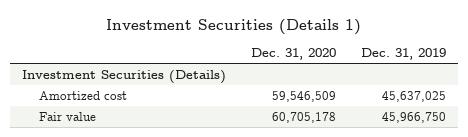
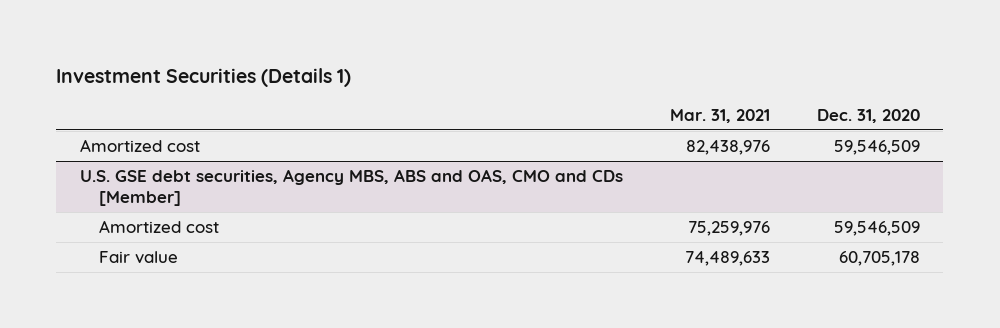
- | Dec. 31, 2020 | Dec. 31, 2019
+ | Mar. 31, 2021 | Dec. 31, 2020
- Investment Securities (Details)
+ U.S. GSE debt securities, Agency MBS, ABS and OAS, CMO and CDs [Member]
+ Amortized cost | 75,259,976 | 59,546,509

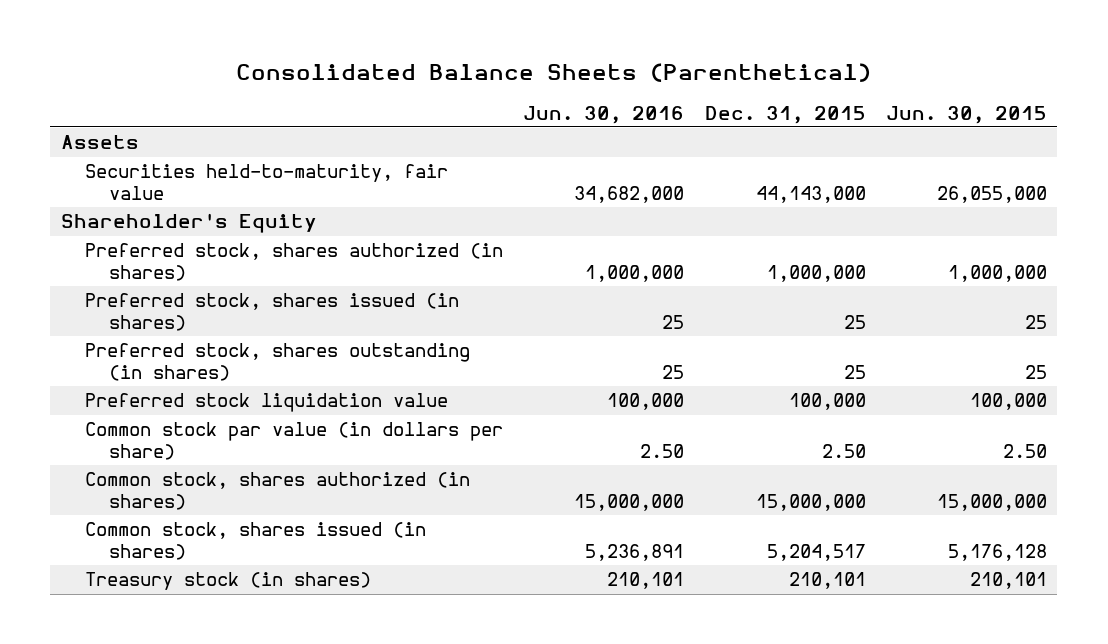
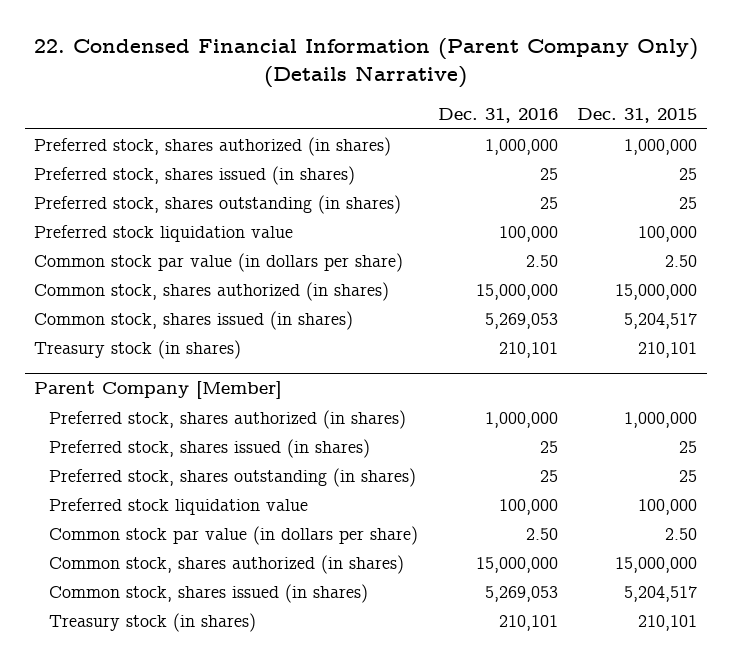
- Consolidated Balance Sheets (Parenthetical)
+ 22. Condensed Financial Information (Parent Company Only) (Details Narrative)
- | Jun. 30, 2016 | Dec. 31, 2015 | Jun. 30, 2015
+ | Dec. 31, 2016 | Dec. 31, 2015
- Assets
- Securities held-to-maturity, fair value | 34,682,000 | 44,143,000 | 26,055,000
- Shareholder's Equity
+ Parent Company [Member]
+ Preferred stock, shares authorized (in shares) | 1,000,000 | 1,000,000
+ Preferred stock, shares issued (in shares) | 25 | 25
+ Preferred stock, shares outstanding (in shares) | 25 | 25
+ Preferred stock liquidation value | 100,000 | 100,000
+ Common stock par value (in dollars per share) | 2.50 | 2.50
+ Common stock, shares authorized (in shares) | 15,000,000 | 15,000,000
+ Common stock, shares issued (in shares) | 5,269,053 | 5,204,517
+ Treasury stock (in shares) | 210,101 | 210,101

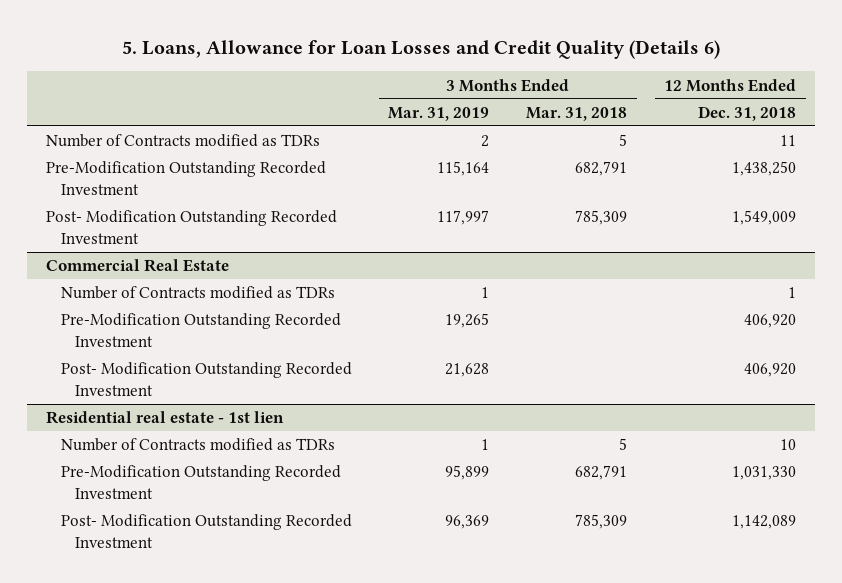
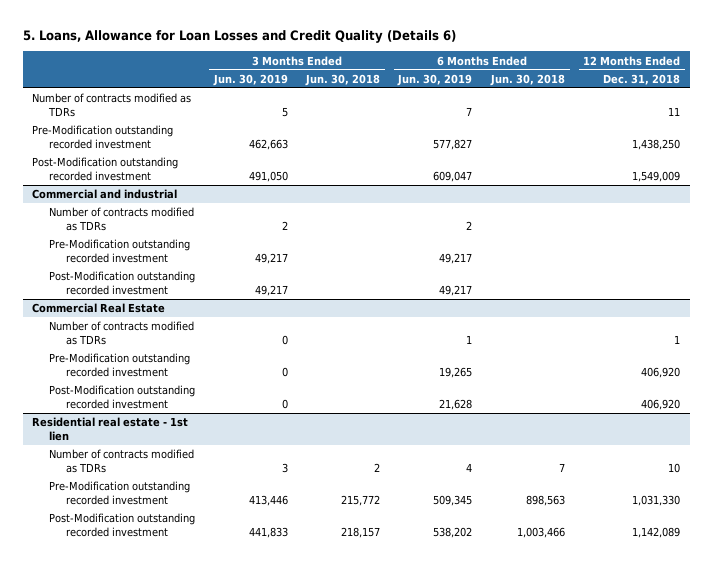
- | 3 Months Ended Mar. 31, 2019 | 3 Months Ended Mar. 31, 2018 | 12 Months Ended Dec. 31, 2018
+ | 3 Months Ended Jun. 30, 2019 | 3 Months Ended Jun. 30, 2018 | 6 Months Ended Jun. 30, 2019 | 6 Months Ended Jun. 30, 2018 | 12 Months Ended Dec. 31, 2018
- Number of Contracts modified as TDRs | 2 | 5 | 11
- Pre-Modification Outstanding Recorded Investment | 115,164 | 682,791 | 1,438,250
- Post- Modification Outstanding Recorded Investment | 117,997 | 785,309 | 1,549,009
+ Number of contracts modified as TDRs | 5 | | 7 | | 11
+ Pre-Modification outstanding recorded investment | 462,663 | | 577,827 | | 1,438,250
+ Post-Modification outstanding recorded investment | 491,050 | | 609,047 | | 1,549,009
+ Commercial and industrial
+ Number of contracts modified as TDRs | 2 | | 2 | |
+ Pre-Modification outstanding recorded investment | 49,217 | | 49,217 | |
+ Post-Modification outstanding recorded investment | 49,217 | | 49,217 | |
@ Commercial Real Estate
- Number of Contracts modified as TDRs | 1 | | 1
- Pre-Modification Outstanding Recorded Investment | 19,265 | | 406,920
- Post- Modification Outstanding Recorded Investment | 21,628 | | 406,920
+ Number of contracts modified as TDRs | 0 | | 1 | | 1
+ Pre-Modification outstanding recorded investment | 0 | | 19,265 | | 406,920
+ Post-Modification outstanding recorded investment | 0 | | 21,628 | | 406,920
@ Residential real estate - 1st lien
- Number of Contracts modified as TDRs | 1 | 5 | 10
- Pre-Modification Outstanding Recorded Investment | 95,899 | 682,791 | 1,031,330
- Post- Modification Outstanding Recorded Investment | 96,369 | 785,309 | 1,142,089
+ Number of contracts modified as TDRs | 3 | 2 | 4 | 7 | 10
+ Pre-Modification outstanding recorded investment | 413,446 | 215,772 | 509,345 | 898,563 | 1,031,330
+ Post-Modification outstanding recorded investment | 441,833 | 218,157 | 538,202 | 1,003,466 | 1,142,089

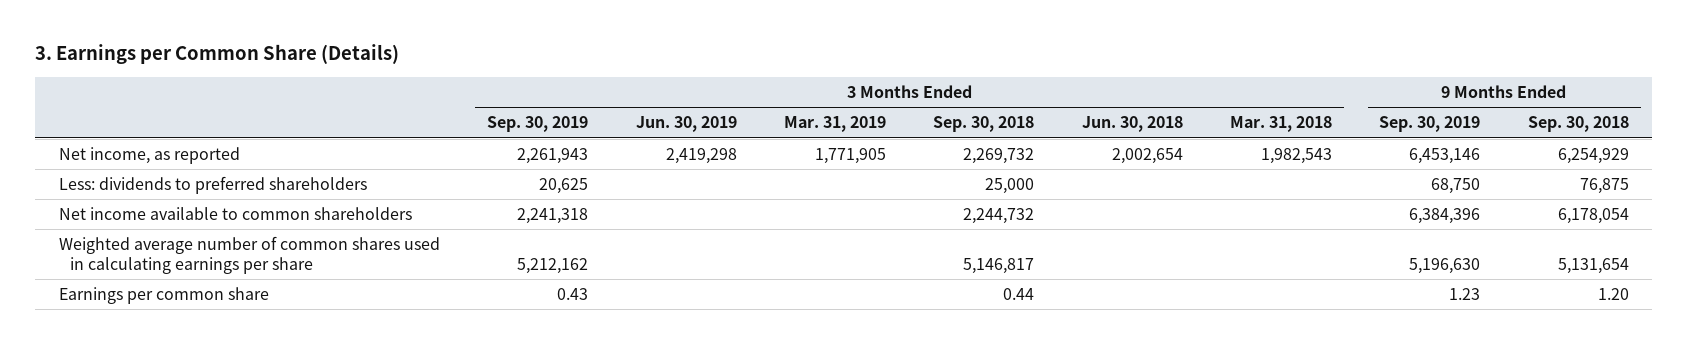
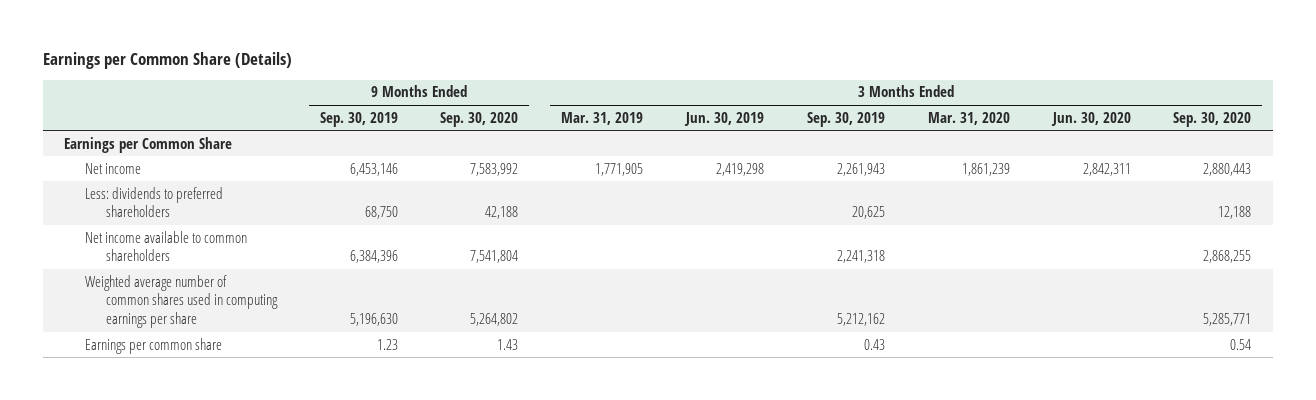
- 3. Earnings per Common Share (Details)
+ Earnings per Common Share (Details)
- | 3 Months Ended Sep. 30, 2019 | 3 Months Ended Jun. 30, 2019 | 3 Months Ended Mar. 31, 2019 | 3 Months Ended Sep. 30, 2018 | 3 Months Ended Jun. 30, 2018 | 3 Months Ended Mar. 31, 2018 | 9 Months Ended Sep. 30, 2019 | 9 Months Ended Sep. 30, 2018
+ | 9 Months Ended Sep. 30, 2019 | 9 Months Ended Sep. 30, 2020 | 3 Months Ended Mar. 31, 2019 | 3 Months Ended Jun. 30, 2019 | 3 Months Ended Sep. 30, 2019 | 3 Months Ended Mar. 31, 2020 | 3 Months Ended Jun. 30, 2020 | 3 Months Ended Sep. 30, 2020
- Net income, as reported | 2,261,943 | 2,419,298 | 1,771,905 | 2,269,732 | 2,002,654 | 1,982,543 | 6,453,146 | 6,254,929
+ Earnings per Common Share
+ Net income | 6,453,146 | 7,583,992 | 1,771,905 | 2,419,298 | 2,261,943 | 1,861,239 | 2,842,311 | 2,880,443
- Weighted average number of common shares used in calculating earnings per share | 5,212,162 | | | 5,146,817 | | | 5,196,630 | 5,131,654
+ Weighted average number of common shares used in computing earnings per share | 5,196,630 | 5,264,802 | | | 5,212,162 | | | 5,285,771

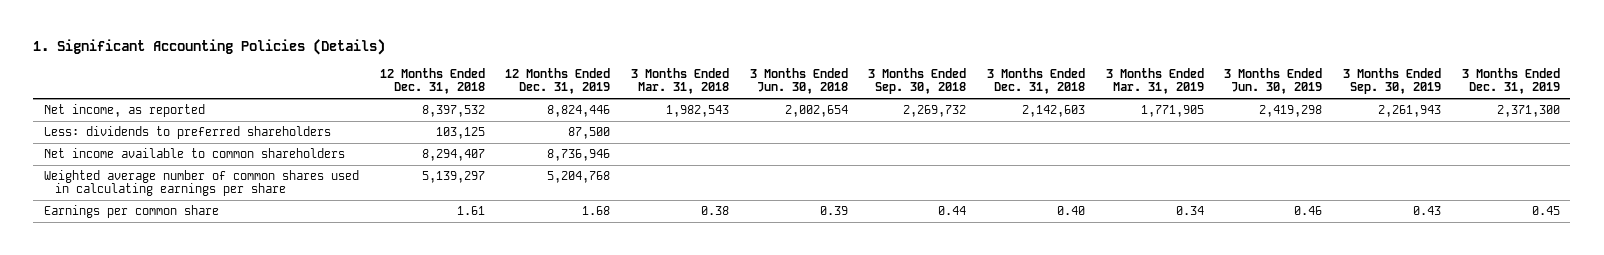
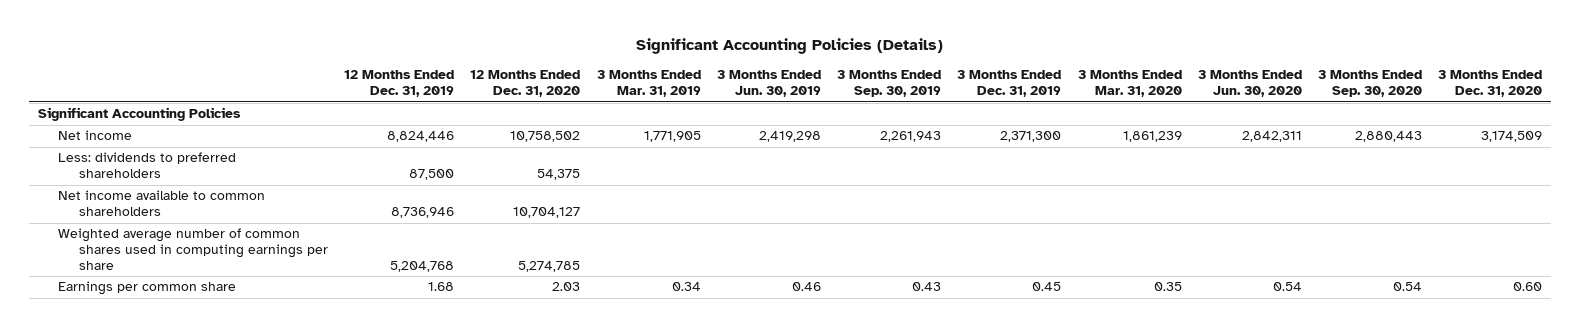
- 1. Significant Accounting Policies (Details)
+ Significant Accounting Policies (Details)
- | 12 Months Ended Dec. 31, 2018 | 12 Months Ended Dec. 31, 2019 | 3 Months Ended Mar. 31, 2018 | 3 Months Ended Jun. 30, 2018 | 3 Months Ended Sep. 30, 2018 | 3 Months Ended Dec. 31, 2018 | 3 Months Ended Mar. 31, 2019 | 3 Months Ended Jun. 30, 2019 | 3 Months Ended Sep. 30, 2019 | 3 Months Ended Dec. 31, 2019
+ | 12 Months Ended Dec. 31, 2019 | 12 Months Ended Dec. 31, 2020 | 3 Months Ended Mar. 31, 2019 | 3 Months Ended Jun. 30, 2019 | 3 Months Ended Sep. 30, 2019 | 3 Months Ended Dec. 31, 2019 | 3 Months Ended Mar. 31, 2020 | 3 Months Ended Jun. 30, 2020 | 3 Months Ended Sep. 30, 2020 | 3 Months Ended Dec. 31, 2020
- Net income, as reported | 8,397,532 | 8,824,446 | 1,982,543 | 2,002,654 | 2,269,732 | 2,142,603 | 1,771,905 | 2,419,298 | 2,261,943 | 2,371,300
+ Significant Accounting Policies
+ Net income | 8,824,446 | 10,758,502 | 1,771,905 | 2,419,298 | 2,261,943 | 2,371,300 | 1,861,239 | 2,842,311 | 2,880,443 | 3,174,509
- Weighted average number of common shares used in calculating earnings per share | 5,139,297 | 5,204,768 | | | | | | | |
+ Weighted average number of common shares used in computing earnings per share | 5,204,768 | 5,274,785 | | | | | | | |

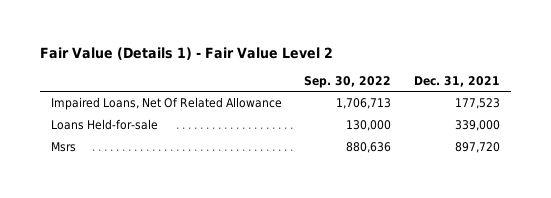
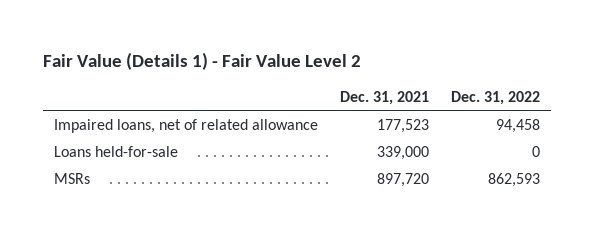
- | Sep. 30, 2022 | Dec. 31, 2021
+ | Dec. 31, 2021 | Dec. 31, 2022
- Impaired Loans, Net Of Related Allowance | 1,706,713 | 177,523
- Loans Held-for-sale | 130,000 | 339,000
- Msrs | 880,636 | 897,720
+ Impaired loans, net of related allowance | 177,523 | 94,458
+ Loans held-for-sale | 339,000 | 0
+ MSRs | 897,720 | 862,593

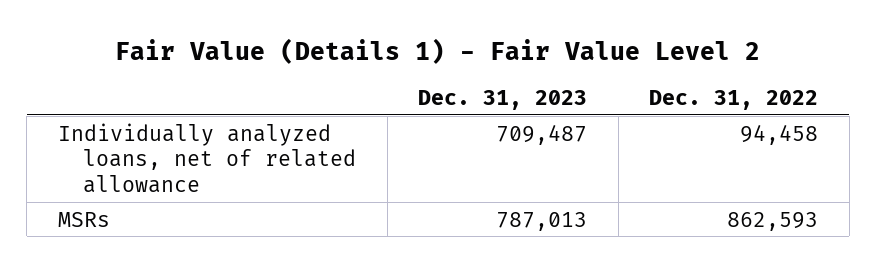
- | Dec. 31, 2021 | Dec. 31, 2022
+ | Dec. 31, 2023 | Dec. 31, 2022
- Impaired loans, net of related allowance | 177,523 | 94,458
- Loans held-for-sale | 339,000 | 0
+ Individually analyzed loans, net of related allowance | 709,487 | 94,458

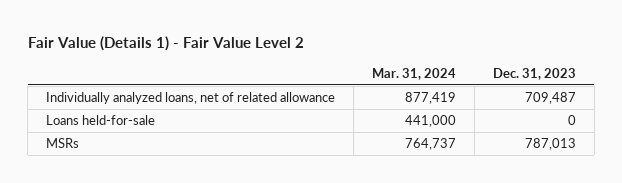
- | Dec. 31, 2023 | Dec. 31, 2022
+ | Mar. 31, 2024 | Dec. 31, 2023
+ Loans held-for-sale | 441,000 | 0

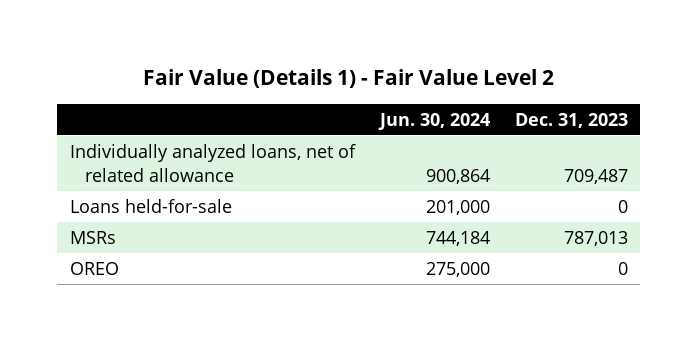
- | Mar. 31, 2024 | Dec. 31, 2023
+ | Jun. 30, 2024 | Dec. 31, 2023
+ OREO | 275,000 | 0

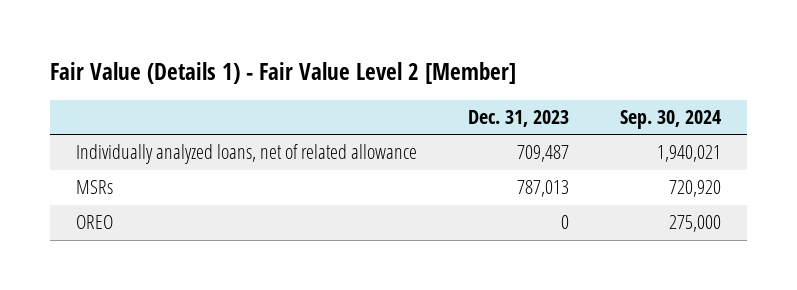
- Fair Value (Details 1) - Fair Value Level 2
+ Fair Value (Details 1) - Fair Value Level 2 [Member]
- | Jun. 30, 2024 | Dec. 31, 2023
+ | Dec. 31, 2023 | Sep. 30, 2024
- Loans held-for-sale | 201,000 | 0

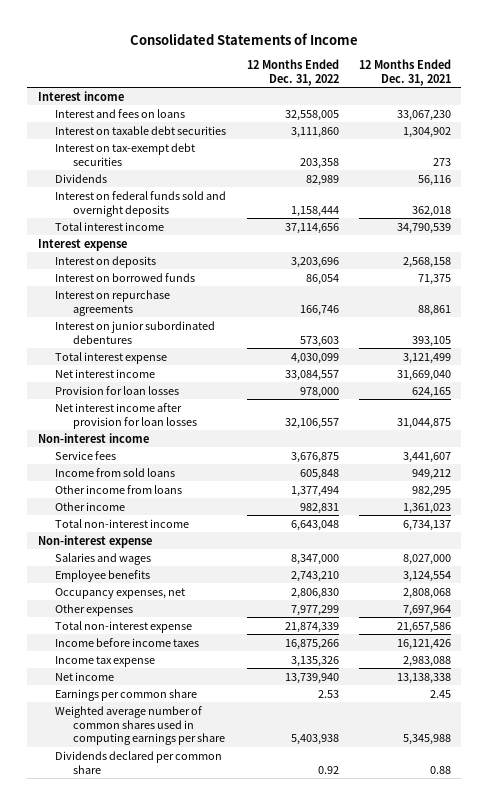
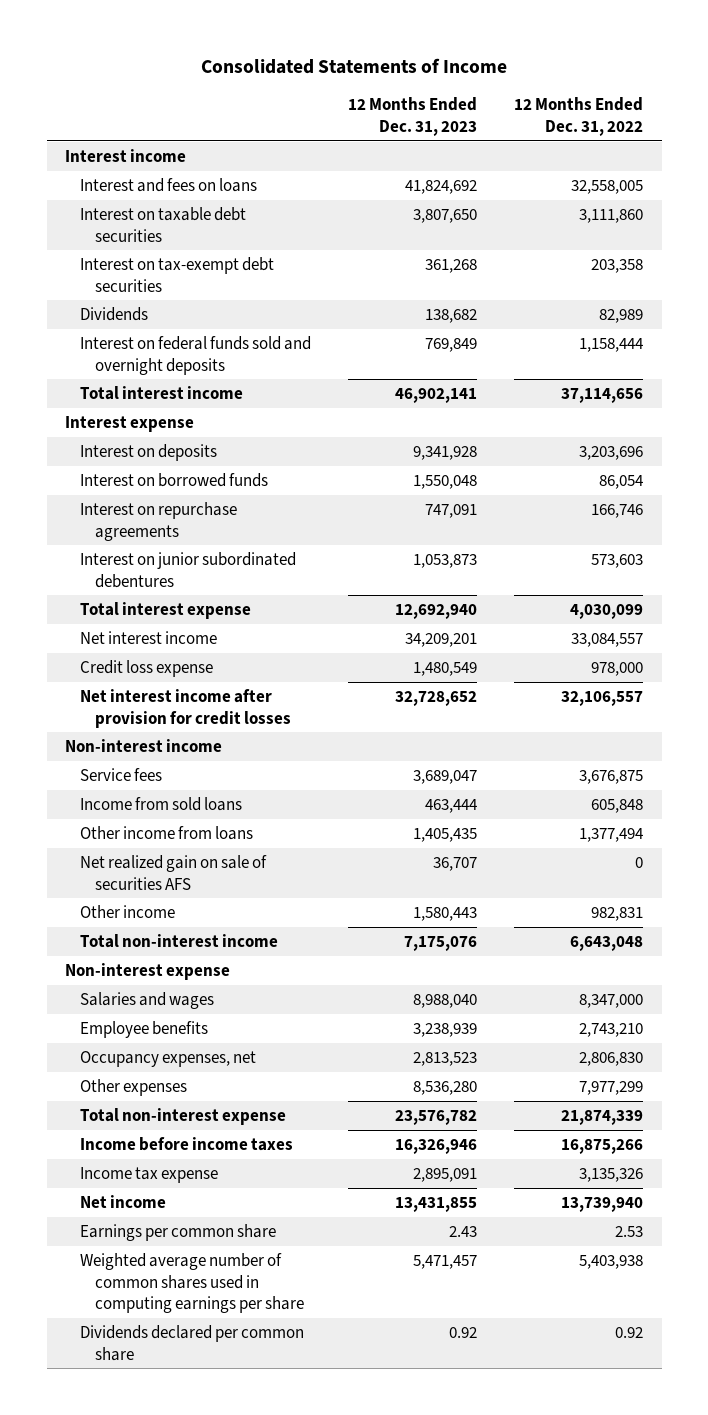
- | 12 Months Ended Dec. 31, 2022 | 12 Months Ended Dec. 31, 2021
+ | 12 Months Ended Dec. 31, 2023 | 12 Months Ended Dec. 31, 2022
- Provision for loan losses | 978,000 | 624,165
- Net interest income after provision for loan losses | 32,106,557 | 31,044,875
+ Credit loss expense | 1,480,549 | 978,000
+ Net interest income after provision for credit losses | 32,728,652 | 32,106,557
+ Net realized gain on sale of securities AFS | 36,707 | 0

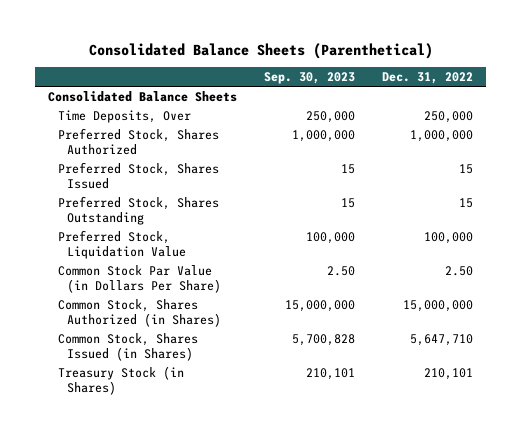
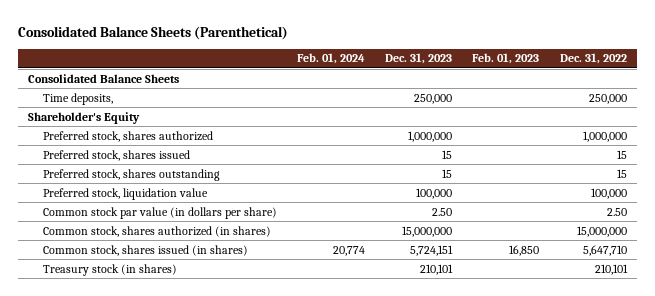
- | Sep. 30, 2023 | Dec. 31, 2022
+ | Feb. 01, 2024 | Dec. 31, 2023 | Feb. 01, 2023 | Dec. 31, 2022
- Time Deposits, Over | 250,000 | 250,000
- Preferred Stock, Shares Authorized | 1,000,000 | 1,000,000
- Preferred Stock, Shares Issued | 15 | 15
- Preferred Stock, Shares Outstanding | 15 | 15
- Preferred Stock, Liquidation Value | 100,000 | 100,000
- Common Stock Par Value (in Dollars Per Share) | 2.50 | 2.50
- Common Stock, Shares Authorized (in Shares) | 15,000,000 | 15,000,000
- Common Stock, Shares Issued (in Shares) | 5,700,828 | 5,647,710
- Treasury Stock (in Shares) | 210,101 | 210,101
+ Time deposits, | | 250,000 | | 250,000
+ Shareholder's Equity
+ Preferred stock, shares authorized | | 1,000,000 | | 1,000,000
+ Preferred stock, shares issued | | 15 | | 15
+ Preferred stock, shares outstanding | | 15 | | 15
+ Preferred stock, liquidation value | | 100,000 | | 100,000
+ Common stock par value (in dollars per share) | | 2.50 | | 2.50
+ Common stock, shares authorized (in shares) | | 15,000,000 | | 15,000,000
+ Common stock, shares issued (in shares) | 20,774 | 5,724,151 | 16,850 | 5,647,710
+ Treasury stock (in shares) | | 210,101 | | 210,101

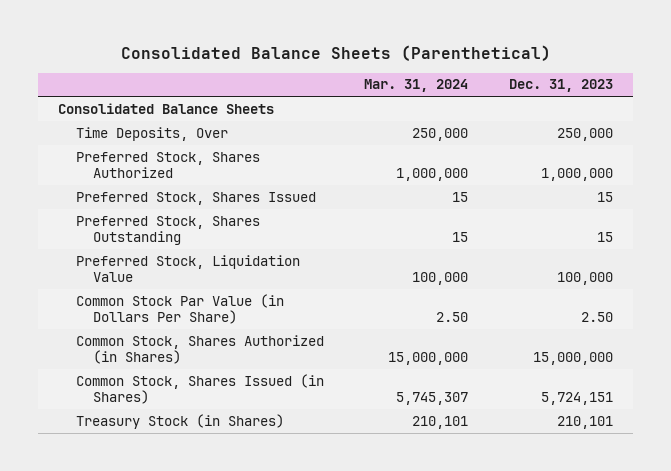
- | Feb. 01, 2024 | Dec. 31, 2023 | Feb. 01, 2023 | Dec. 31, 2022
+ | Mar. 31, 2024 | Dec. 31, 2023
- Time deposits, | | 250,000 | | 250,000
- Shareholder's Equity
- Preferred stock, shares authorized | | 1,000,000 | | 1,000,000
- Preferred stock, shares issued | | 15 | | 15
- Preferred stock, shares outstanding | | 15 | | 15
- Preferred stock, liquidation value | | 100,000 | | 100,000
- Common stock par value (in dollars per share) | | 2.50 | | 2.50
- Common stock, shares authorized (in shares) | | 15,000,000 | | 15,000,000
- Common stock, shares issued (in shares) | 20,774 | 5,724,151 | 16,850 | 5,647,710
- Treasury stock (in shares) | | 210,101 | | 210,101
+ Time Deposits, Over | 250,000 | 250,000
+ Preferred Stock, Shares Authorized | 1,000,000 | 1,000,000
+ Preferred Stock, Shares Issued | 15 | 15
+ Preferred Stock, Shares Outstanding | 15 | 15
+ Preferred Stock, Liquidation Value | 100,000 | 100,000
+ Common Stock Par Value (in Dollars Per Share) | 2.50 | 2.50
+ Common Stock, Shares Authorized (in Shares) | 15,000,000 | 15,000,000
+ Common Stock, Shares Issued (in Shares) | 5,745,307 | 5,724,151
+ Treasury Stock (in Shares) | 210,101 | 210,101

